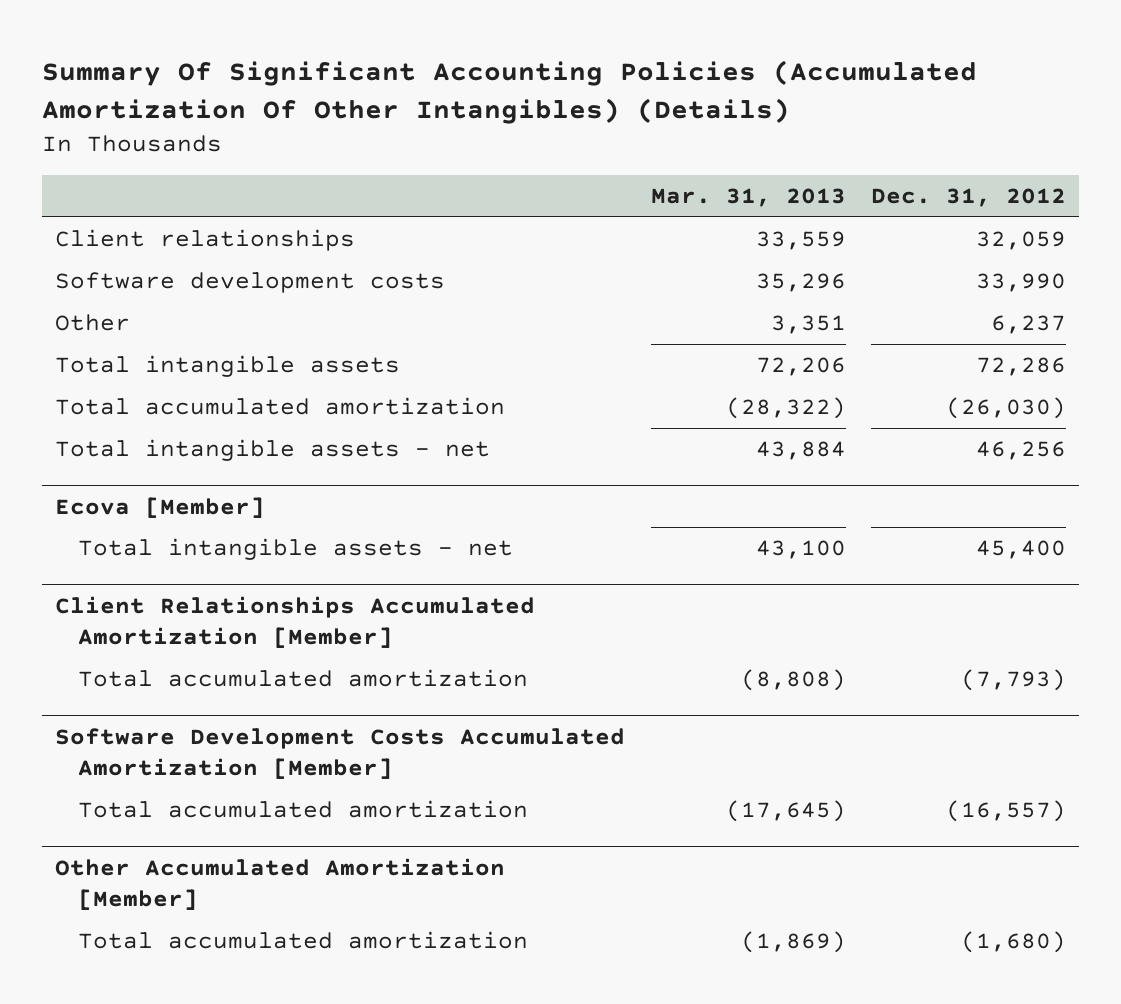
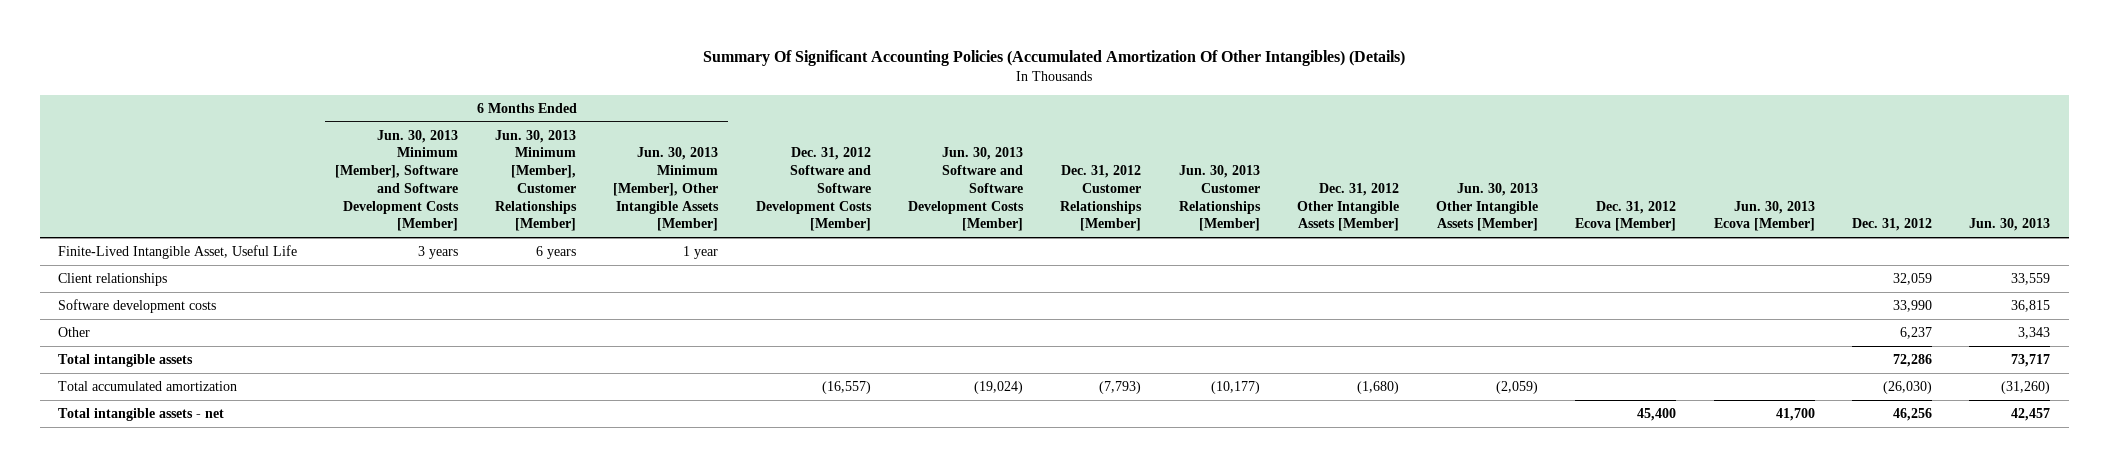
- | Mar. 31, 2013 | Dec. 31, 2012
+ | 6 Months Ended Jun. 30, 2013 Minimum [Member], Software and Software Development Costs [Member] | 6 Months Ended Jun. 30, 2013 Minimum [Member], Customer Relationships [Member] | 6 Months Ended Jun. 30, 2013 Minimum [Member], Other Intangible Assets [Member] | Dec. 31, 2012 Software and Software Development Costs [Member] | Jun. 30, 2013 Software and Software Development Costs [Member] | Dec. 31, 2012 Customer Relationships [Member] | Jun. 30, 2013 Customer Relationships [Member] | Dec. 31, 2012 Other Intangible Assets [Member] | Jun. 30, 2013 Other Intangible Assets [Member] | Dec. 31, 2012 Ecova [Member] | Jun. 30, 2013 Ecova [Member] | Dec. 31, 2012 | Jun. 30, 2013
+ Finite-Lived Intangible Asset, Useful Life | 3 years | 6 years | 1 year | | | | | | | | | |
- Ecova [Member]
- Total intangible assets - net | 43,100 | 45,400
- Client Relationships Accumulated Amortization [Member]
- Total accumulated amortization | (8,808) | (7,793)
- Software Development Costs Accumulated Amortization [Member]
- Total accumulated amortization | (17,645) | (16,557)
- Other Accumulated Amortization [Member]
- Total accumulated amortization | (1,869) | (1,680)

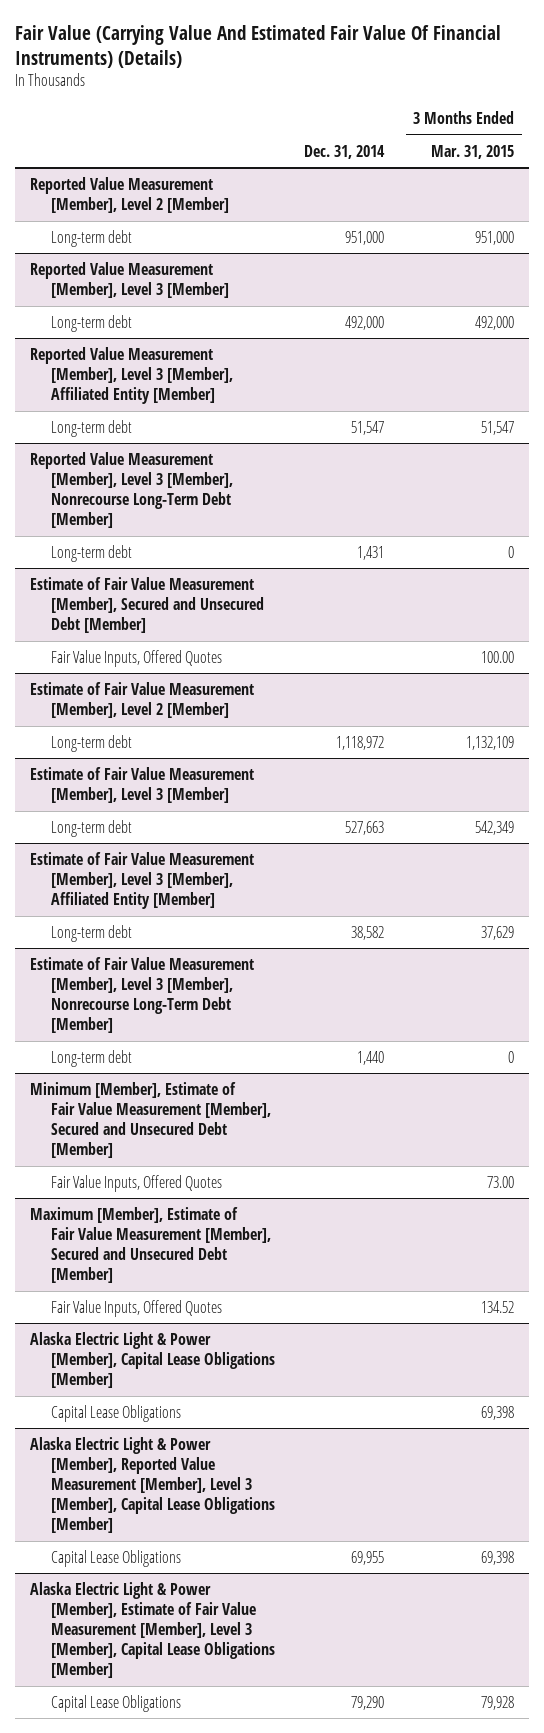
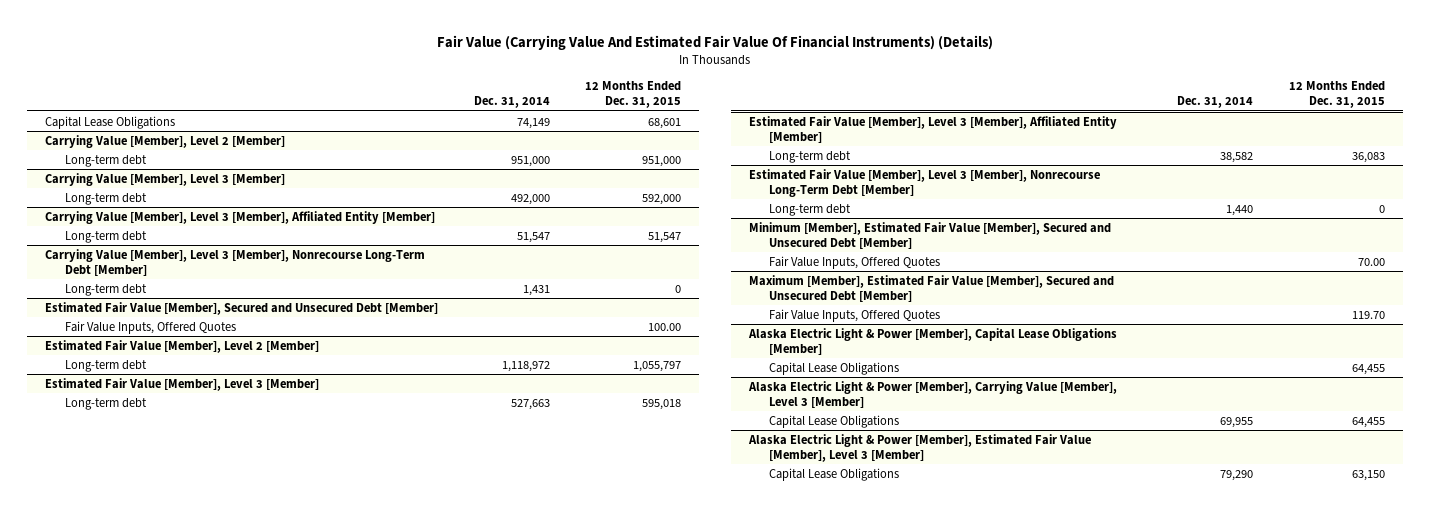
- | Dec. 31, 2014 | 3 Months Ended Mar. 31, 2015
+ | Dec. 31, 2014 | 12 Months Ended Dec. 31, 2015
- Reported Value Measurement [Member], Level 2 [Member]
+ Capital Lease Obligations | 74,149 | 68,601
+ Carrying Value [Member], Level 2 [Member]
- Reported Value Measurement [Member], Level 3 [Member]
+ Carrying Value [Member], Level 3 [Member]
- Reported Value Measurement [Member], Level 3 [Member], Affiliated Entity [Member]
+ Carrying Value [Member], Level 3 [Member], Affiliated Entity [Member]
- Reported Value Measurement [Member], Level 3 [Member], Nonrecourse Long-Term Debt [Member]
+ Carrying Value [Member], Level 3 [Member], Nonrecourse Long-Term Debt [Member]
- Estimate of Fair Value Measurement [Member], Secured and Unsecured Debt [Member]
+ Estimated Fair Value [Member], Secured and Unsecured Debt [Member]
- Estimate of Fair Value Measurement [Member], Level 2 [Member]
+ Estimated Fair Value [Member], Level 2 [Member]
- Estimate of Fair Value Measurement [Member], Level 3 [Member]
+ Estimated Fair Value [Member], Level 3 [Member]
- Estimate of Fair Value Measurement [Member], Level 3 [Member], Affiliated Entity [Member]
+ Estimated Fair Value [Member], Level 3 [Member], Affiliated Entity [Member]
- Estimate of Fair Value Measurement [Member], Level 3 [Member], Nonrecourse Long-Term Debt [Member]
+ Estimated Fair Value [Member], Level 3 [Member], Nonrecourse Long-Term Debt [Member]
- Minimum [Member], Estimate of Fair Value Measurement [Member], Secured and Unsecured Debt [Member]
+ Minimum [Member], Estimated Fair Value [Member], Secured and Unsecured Debt [Member]
- Maximum [Member], Estimate of Fair Value Measurement [Member], Secured and Unsecured Debt [Member]
+ Maximum [Member], Estimated Fair Value [Member], Secured and Unsecured Debt [Member]
- Alaska Electric Light & Power [Member], Reported Value Measurement [Member], Level 3 [Member], Capital Lease Obligations [Member]
+ Alaska Electric Light & Power [Member], Carrying Value [Member], Level 3 [Member]
- Alaska Electric Light & Power [Member], Estimate of Fair Value Measurement [Member], Level 3 [Member], Capital Lease Obligations [Member]
+ Alaska Electric Light & Power [Member], Estimated Fair Value [Member], Level 3 [Member]

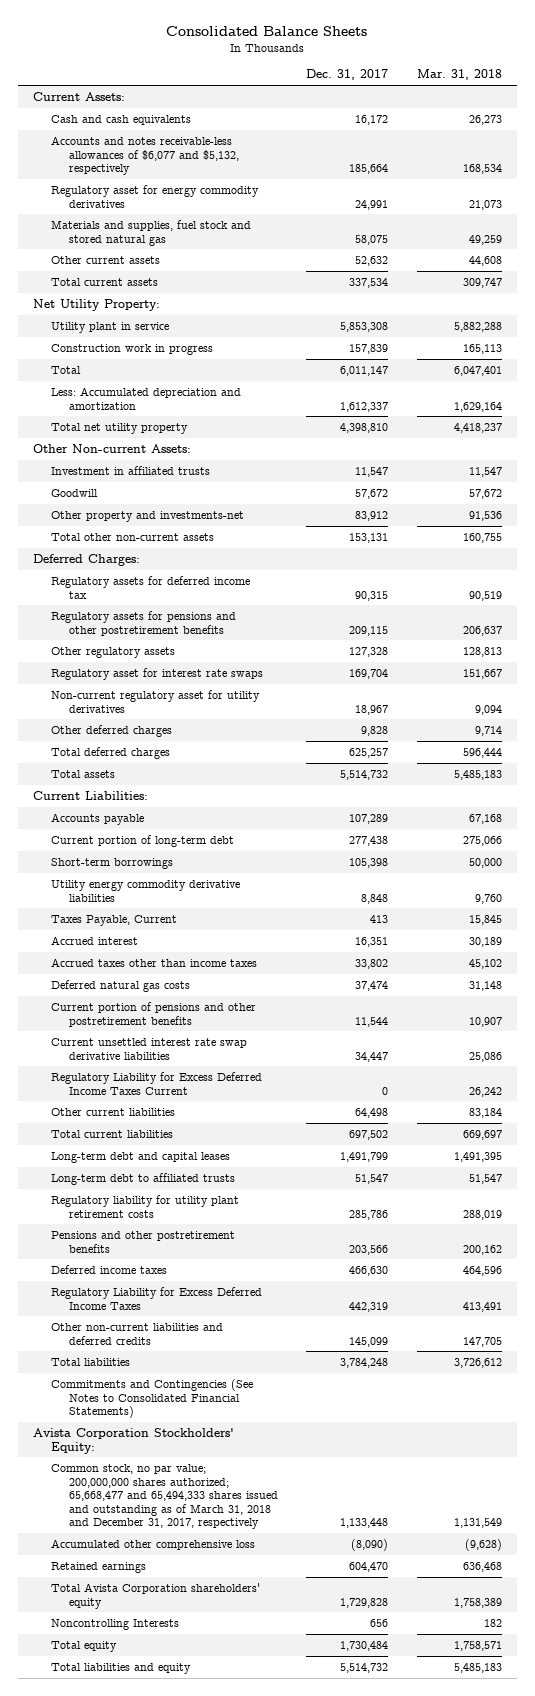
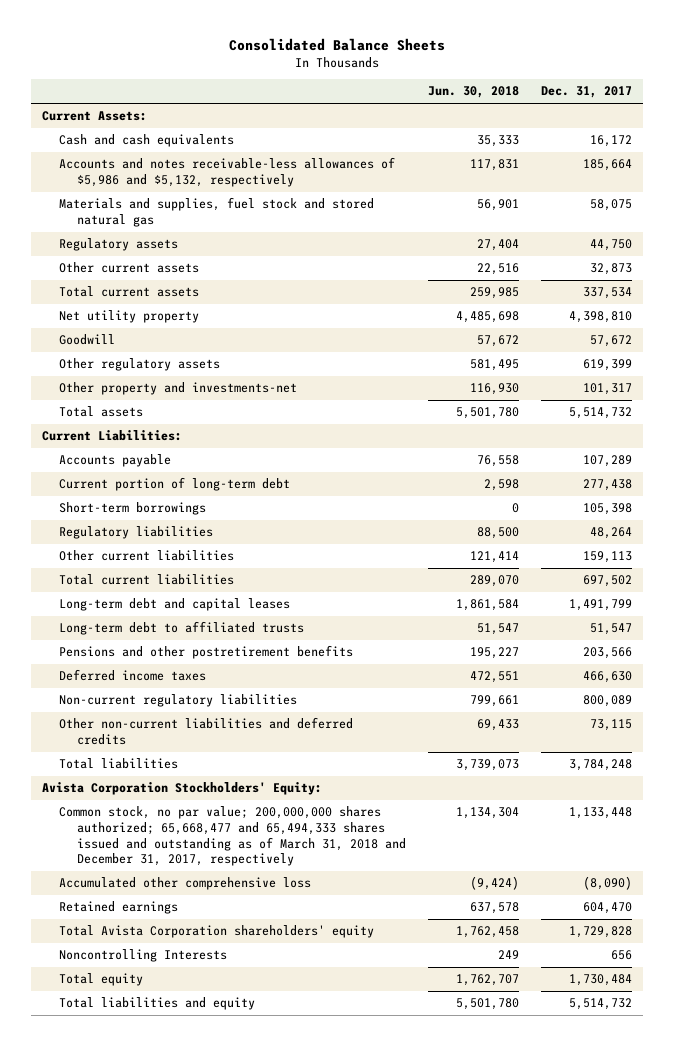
- | Dec. 31, 2017 | Mar. 31, 2018
+ | Jun. 30, 2018 | Dec. 31, 2017
- Accounts and notes receivable-less allowances of $6,077 and $5,132, respectively | 185,664 | 168,534
- Regulatory asset for energy commodity derivatives | 24,991 | 21,073
+ Accounts and notes receivable-less allowances of $5,986 and $5,132, respectively | 117,831 | 185,664
- Other current assets | 52,632 | 44,608
+ Regulatory assets | 27,404 | 44,750
+ Other current assets | 22,516 | 32,873
- Net Utility Property:
- Utility plant in service | 5,853,308 | 5,882,288
- Construction work in progress | 157,839 | 165,113
- Total | 6,011,147 | 6,047,401
- Less: Accumulated depreciation and amortization | 1,612,337 | 1,629,164
- Total net utility property | 4,398,810 | 4,418,237
- Other Non-current Assets:
- Investment in affiliated trusts | 11,547 | 11,547
+ Net utility property | 4,485,698 | 4,398,810
- Other property and investments-net | 83,912 | 91,536
- Total other non-current assets | 153,131 | 160,755
- Deferred Charges:
- Regulatory assets for deferred income tax | 90,315 | 90,519
- Regulatory assets for pensions and other postretirement benefits | 209,115 | 206,637
- Other regulatory assets | 127,328 | 128,813
- Regulatory asset for interest rate swaps | 169,704 | 151,667
- Non-current regulatory asset for utility derivatives | 18,967 | 9,094
- Other deferred charges | 9,828 | 9,714
- Total deferred charges | 625,257 | 596,444
+ Other regulatory assets | 581,495 | 619,399
+ Other property and investments-net | 116,930 | 101,317
- Utility energy commodity derivative liabilities | 8,848 | 9,760
- Taxes Payable, Current | 413 | 15,845
- Accrued interest | 16,351 | 30,189
- Accrued taxes other than income taxes | 33,802 | 45,102
- Deferred natural gas costs | 37,474 | 31,148
- Current portion of pensions and other postretirement benefits | 11,544 | 10,907
- Current unsettled interest rate swap derivative liabilities | 34,447 | 25,086
- Regulatory Liability for Excess Deferred Income Taxes Current | 0 | 26,242
- Other current liabilities | 64,498 | 83,184
+ Regulatory liabilities | 88,500 | 48,264
+ Other current liabilities | 121,414 | 159,113
- Regulatory liability for utility plant retirement costs | 285,786 | 288,019
- Regulatory Liability for Excess Deferred Income Taxes | 442,319 | 413,491
- Other non-current liabilities and deferred credits | 145,099 | 147,705
+ Non-current regulatory liabilities | 799,661 | 800,089
+ Other non-current liabilities and deferred credits | 69,433 | 73,115
- Commitments and Contingencies (See Notes to Consolidated Financial Statements)

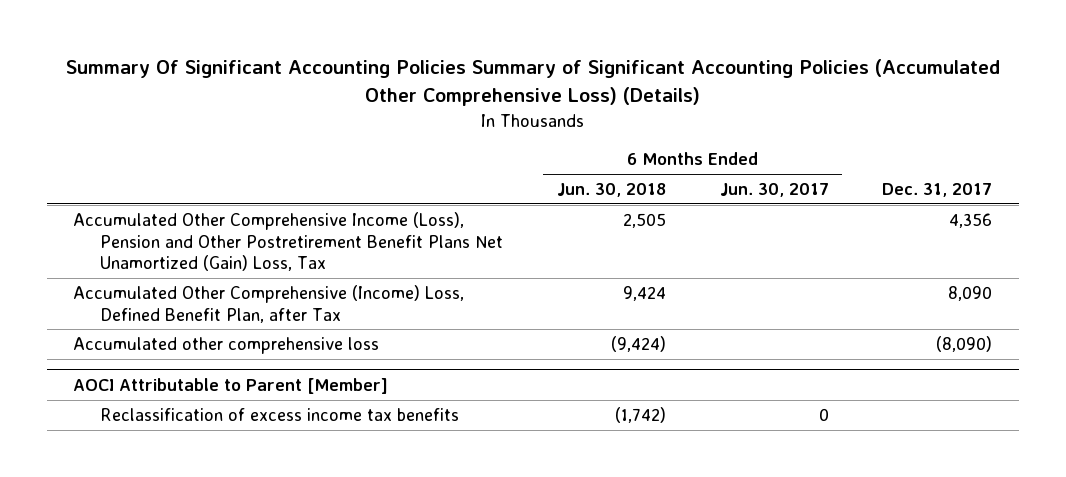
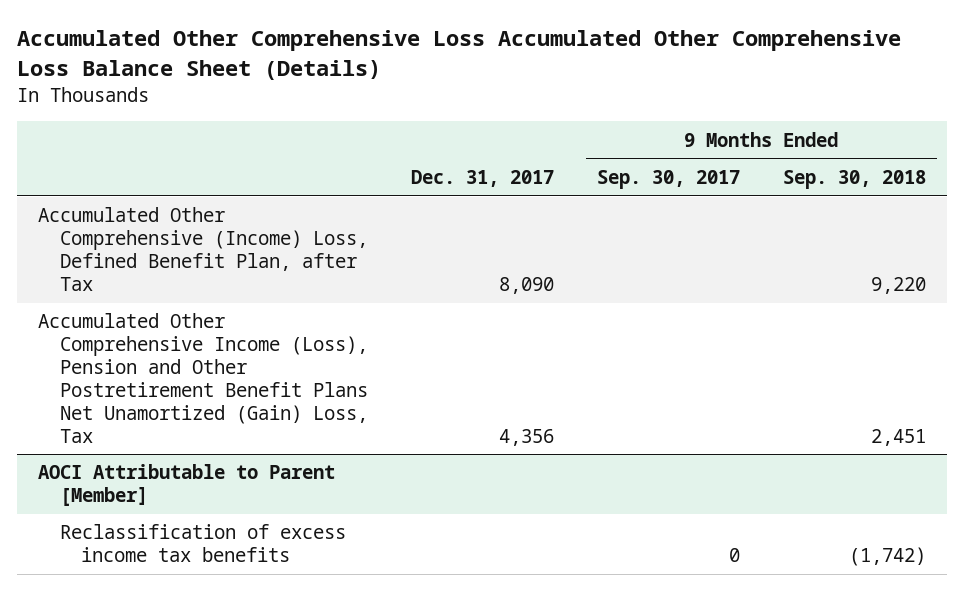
- Summary Of Significant Accounting Policies Summary of Significant Accounting Policies (Accumulated Other Comprehensive Loss) (Details)
+ Accumulated Other Comprehensive Loss Accumulated Other Comprehensive Loss Balance Sheet (Details)
- | 6 Months Ended Jun. 30, 2018 | 6 Months Ended Jun. 30, 2017 | Dec. 31, 2017
+ | Dec. 31, 2017 | 9 Months Ended Sep. 30, 2017 | 9 Months Ended Sep. 30, 2018
- Accumulated other comprehensive loss | (9,424) | | (8,090)
moved down: Accumulated Other Comprehensive Income (Loss), Pension and Other Postretirement Benefit Plans Net Unamortized (Gain) Loss, Tax | 4,356 | | 2,451

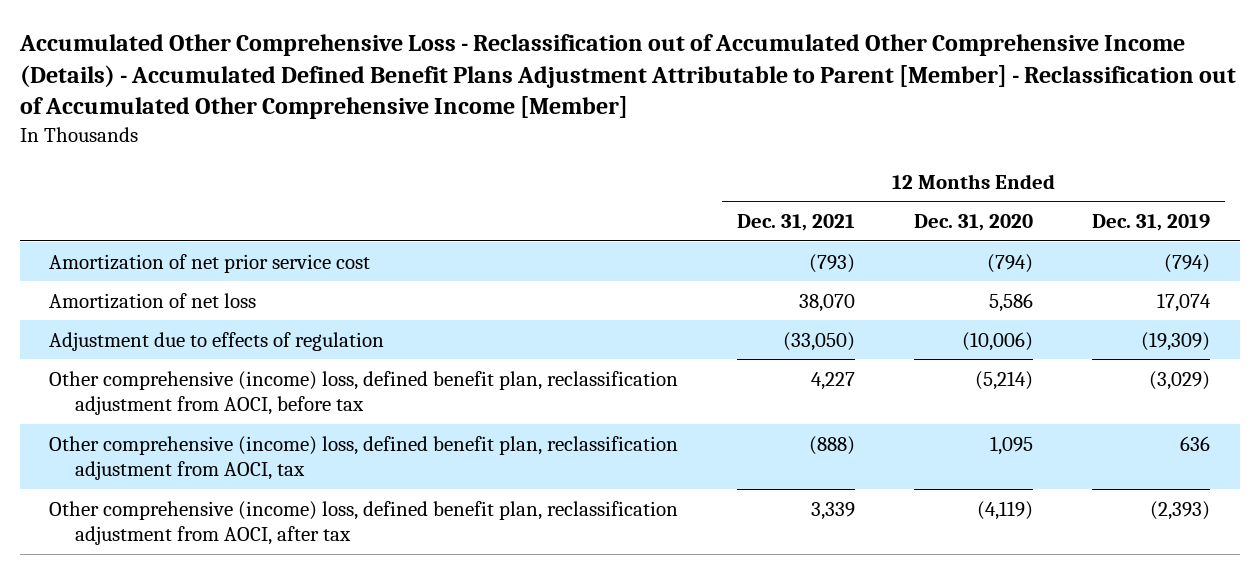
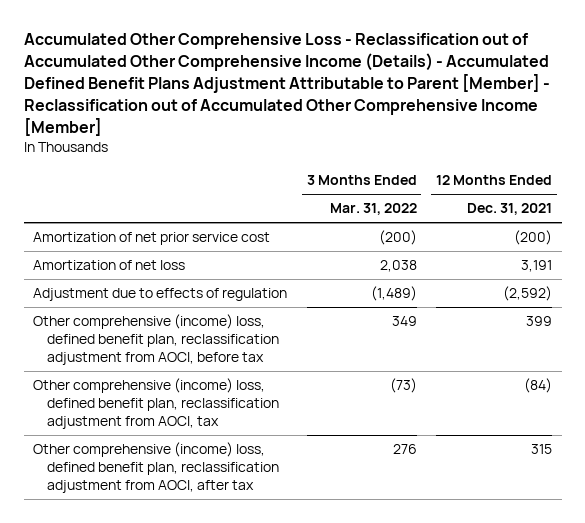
- | 12 Months Ended Dec. 31, 2021 | 12 Months Ended Dec. 31, 2020 | 12 Months Ended Dec. 31, 2019
+ | 3 Months Ended Mar. 31, 2022 | 12 Months Ended Dec. 31, 2021
- Amortization of net prior service cost | (793) | (794) | (794)
- Amortization of net loss | 38,070 | 5,586 | 17,074
- Adjustment due to effects of regulation | (33,050) | (10,006) | (19,309)
- Other comprehensive (income) loss, defined benefit plan, reclassification adjustment from AOCI, before tax | 4,227 | (5,214) | (3,029)
- Other comprehensive (income) loss, defined benefit plan, reclassification adjustment from AOCI, tax | (888) | 1,095 | 636
- Other comprehensive (income) loss, defined benefit plan, reclassification adjustment from AOCI, after tax | 3,339 | (4,119) | (2,393)
+ Amortization of net prior service cost | (200) | (200)
+ Amortization of net loss | 2,038 | 3,191
+ Adjustment due to effects of regulation | (1,489) | (2,592)
+ Other comprehensive (income) loss, defined benefit plan, reclassification adjustment from AOCI, before tax | 349 | 399
+ Other comprehensive (income) loss, defined benefit plan, reclassification adjustment from AOCI, tax | (73) | (84)
+ Other comprehensive (income) loss, defined benefit plan, reclassification adjustment from AOCI, after tax | 276 | 315

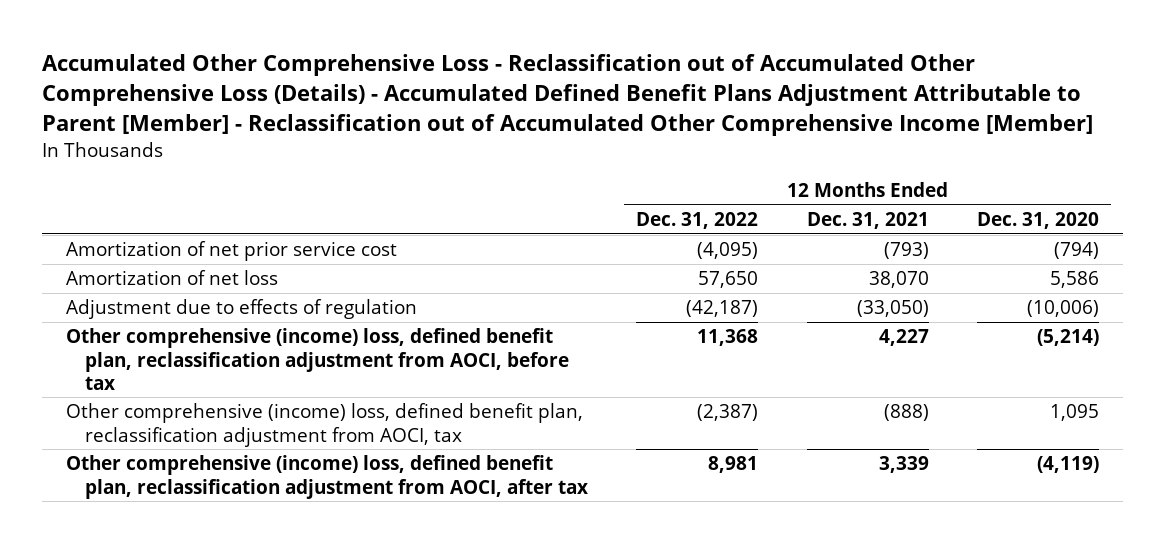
- Accumulated Other Comprehensive Loss - Reclassification out of Accumulated Other Comprehensive Income (Details) - Accumulated Defined Benefit Plans Adjustment Attributable to Parent [Member] - Reclassification out of Accumulated Other Comprehensive Income [Member]
+ Accumulated Other Comprehensive Loss - Reclassification out of Accumulated Other Comprehensive Loss (Details) - Accumulated Defined Benefit Plans Adjustment Attributable to Parent [Member] - Reclassification out of Accumulated Other Comprehensive Income [Member]
- | 3 Months Ended Mar. 31, 2022 | 12 Months Ended Dec. 31, 2021
+ | 12 Months Ended Dec. 31, 2022 | 12 Months Ended Dec. 31, 2021 | 12 Months Ended Dec. 31, 2020
- Amortization of net prior service cost | (200) | (200)
- Amortization of net loss | 2,038 | 3,191
- Adjustment due to effects of regulation | (1,489) | (2,592)
- Other comprehensive (income) loss, defined benefit plan, reclassification adjustment from AOCI, before tax | 349 | 399
- Other comprehensive (income) loss, defined benefit plan, reclassification adjustment from AOCI, tax | (73) | (84)
- Other comprehensive (income) loss, defined benefit plan, reclassification adjustment from AOCI, after tax | 276 | 315
+ Amortization of net prior service cost | (4,095) | (793) | (794)
+ Amortization of net loss | 57,650 | 38,070 | 5,586
+ Adjustment due to effects of regulation | (42,187) | (33,050) | (10,006)
+ Other comprehensive (income) loss, defined benefit plan, reclassification adjustment from AOCI, before tax | 11,368 | 4,227 | (5,214)
+ Other comprehensive (income) loss, defined benefit plan, reclassification adjustment from AOCI, tax | (2,387) | (888) | 1,095
+ Other comprehensive (income) loss, defined benefit plan, reclassification adjustment from AOCI, after tax | 8,981 | 3,339 | (4,119)

